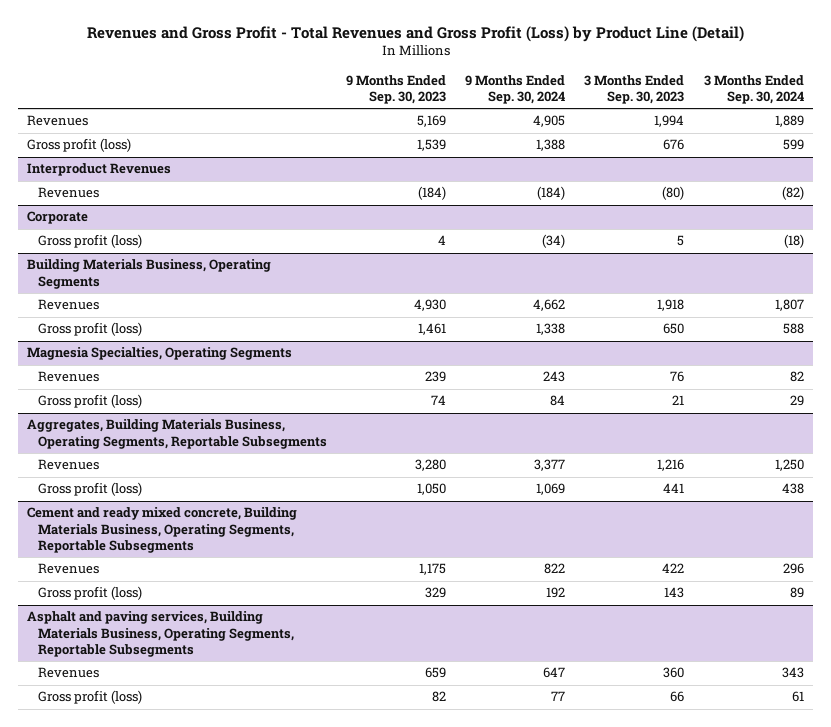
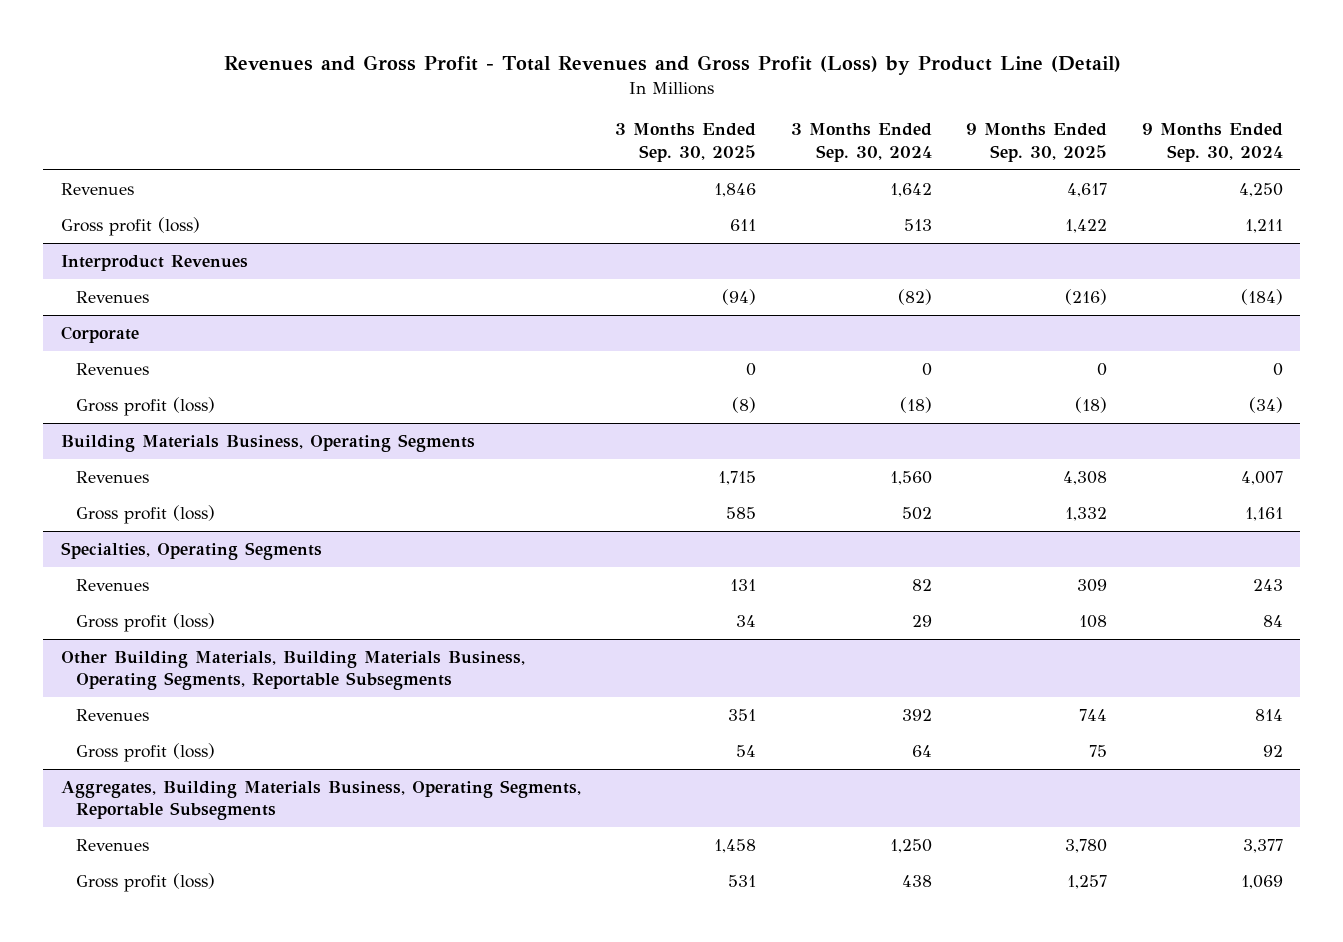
- | 9 Months Ended Sep. 30, 2023 | 9 Months Ended Sep. 30, 2024 | 3 Months Ended Sep. 30, 2023 | 3 Months Ended Sep. 30, 2024
+ | 3 Months Ended Sep. 30, 2025 | 3 Months Ended Sep. 30, 2024 | 9 Months Ended Sep. 30, 2025 | 9 Months Ended Sep. 30, 2024
- Revenues | 5,169 | 4,905 | 1,994 | 1,889
- Gross profit (loss) | 1,539 | 1,388 | 676 | 599
+ Revenues | 1,846 | 1,642 | 4,617 | 4,250
+ Gross profit (loss) | 611 | 513 | 1,422 | 1,211
@ Corporate
+ Revenues | 0 | 0 | 0 | 0
@ Building Materials Business, Operating Segments
- Revenues | 4,930 | 4,662 | 1,918 | 1,807
- Gross profit (loss) | 1,461 | 1,338 | 650 | 588
- Magnesia Specialties, Operating Segments
@ Building Materials Business, Operating Segments
+ Revenues | 1,715 | 1,560 | 4,308 | 4,007
+ Gross profit (loss) | 585 | 502 | 1,332 | 1,161
+ Specialties, Operating Segments
+ Other Building Materials, Building Materials Business, Operating Segments, Reportable Subsegments
+ Revenues | 351 | 392 | 744 | 814
+ Gross profit (loss) | 54 | 64 | 75 | 92
- Cement and ready mixed concrete, Building Materials Business, Operating Segments, Reportable Subsegments
- Revenues | 1,175 | 822 | 422 | 296
- Gross profit (loss) | 329 | 192 | 143 | 89
- Asphalt and paving services, Building Materials Business, Operating Segments, Reportable Subsegments
- Revenues | 659 | 647 | 360 | 343
- Gross profit (loss) | 82 | 77 | 66 | 61

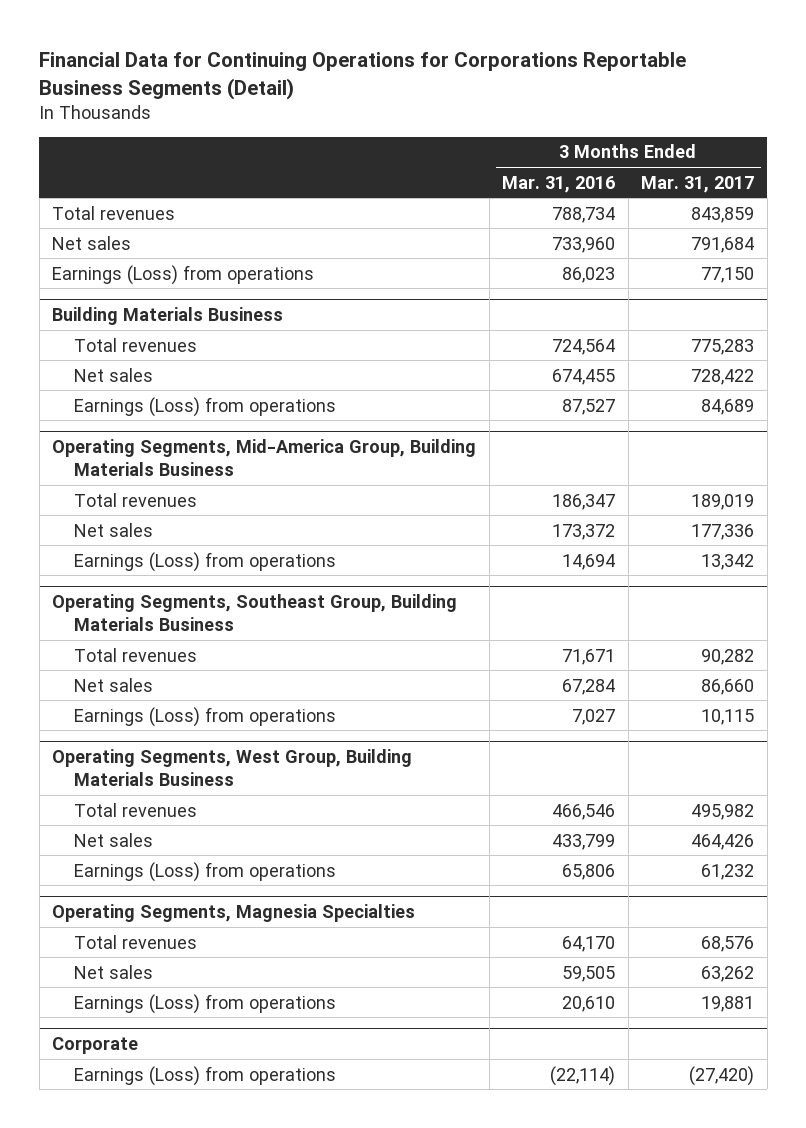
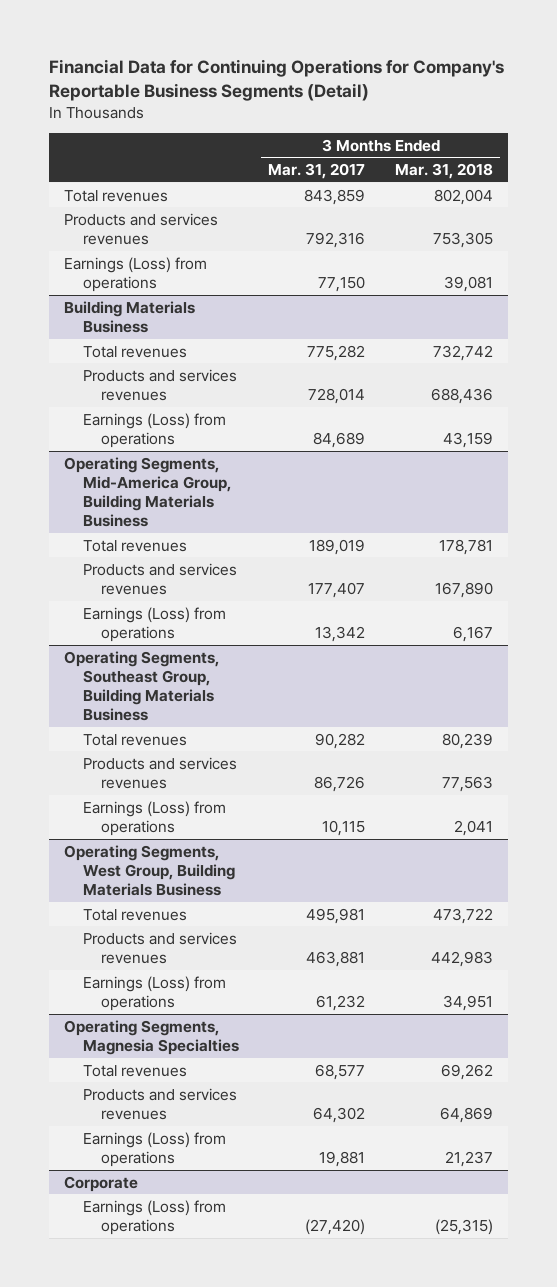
- Financial Data for Continuing Operations for Corporations Reportable Business Segments (Detail)
+ Financial Data for Continuing Operations for Company's Reportable Business Segments (Detail)
- | 3 Months Ended Mar. 31, 2016 | 3 Months Ended Mar. 31, 2017
+ | 3 Months Ended Mar. 31, 2017 | 3 Months Ended Mar. 31, 2018
- Net sales | 733,960 | 791,684
+ Products and services revenues | 792,316 | 753,305
@ Building Materials Business
- Total revenues | 724,564 | 775,283
- Net sales | 674,455 | 728,422
+ Total revenues | 775,282 | 732,742
+ Products and services revenues | 728,014 | 688,436
@ Operating Segments, Mid-America Group, Building Materials Business
- Net sales | 173,372 | 177,336
+ Products and services revenues | 177,407 | 167,890
@ Operating Segments, Southeast Group, Building Materials Business
- Net sales | 67,284 | 86,660
+ Products and services revenues | 86,726 | 77,563
@ Operating Segments, West Group, Building Materials Business
- Total revenues | 466,546 | 495,982
- Net sales | 433,799 | 464,426
+ Total revenues | 495,981 | 473,722
+ Products and services revenues | 463,881 | 442,983
@ Operating Segments, Magnesia Specialties
- Total revenues | 64,170 | 68,576
- Net sales | 59,505 | 63,262
+ Total revenues | 68,577 | 69,262
+ Products and services revenues | 64,302 | 64,869

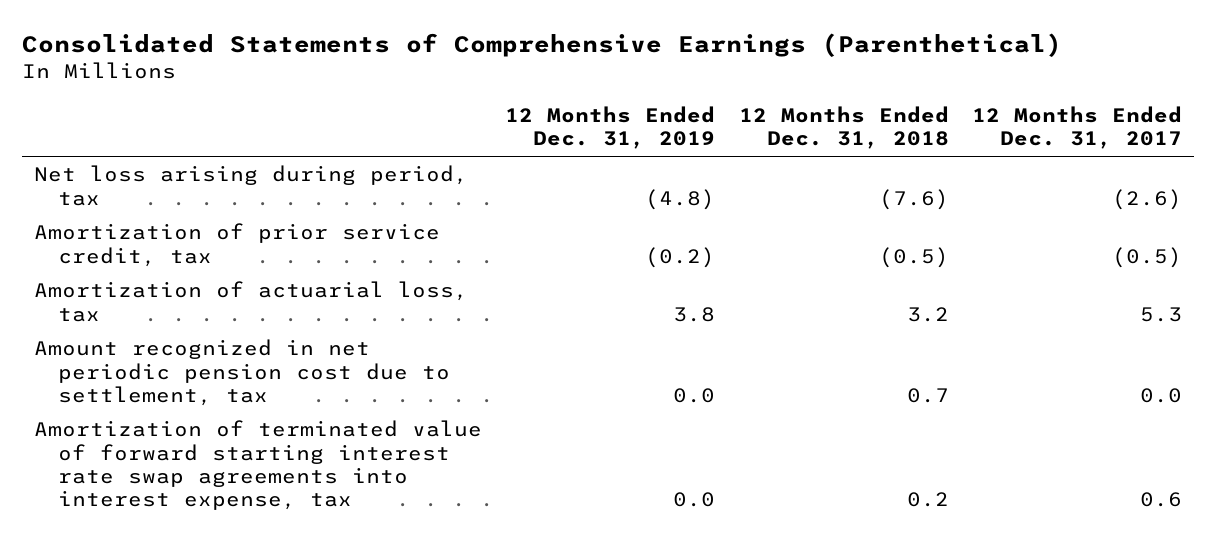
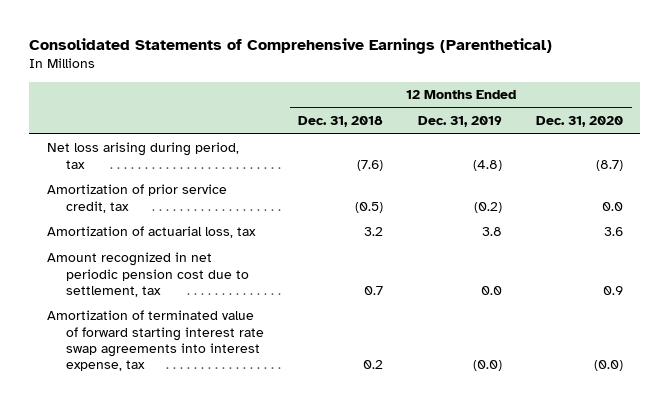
- | 12 Months Ended Dec. 31, 2019 | 12 Months Ended Dec. 31, 2018 | 12 Months Ended Dec. 31, 2017
+ | 12 Months Ended Dec. 31, 2018 | 12 Months Ended Dec. 31, 2019 | 12 Months Ended Dec. 31, 2020
- Amortization of terminated value of forward starting interest rate swap agreements into interest expense, tax | 0.0 | 0.2 | 0.6
+ Amortization of terminated value of forward starting interest rate swap agreements into interest expense, tax | 0.2 | (0.0) | (0.0)

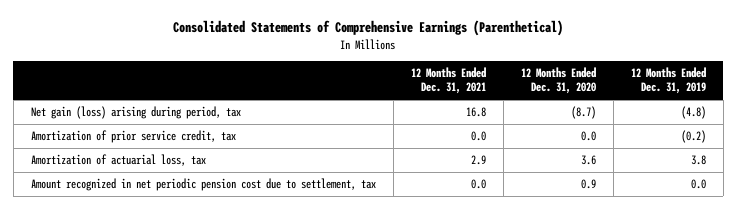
- | 12 Months Ended Dec. 31, 2018 | 12 Months Ended Dec. 31, 2019 | 12 Months Ended Dec. 31, 2020
+ | 12 Months Ended Dec. 31, 2021 | 12 Months Ended Dec. 31, 2020 | 12 Months Ended Dec. 31, 2019
- Net loss arising during period, tax | (7.6) | (4.8) | (8.7)
+ Net gain (loss) arising during period, tax | 16.8 | (8.7) | (4.8)
- Amortization of terminated value of forward starting interest rate swap agreements into interest expense, tax | 0.2 | (0.0) | (0.0)

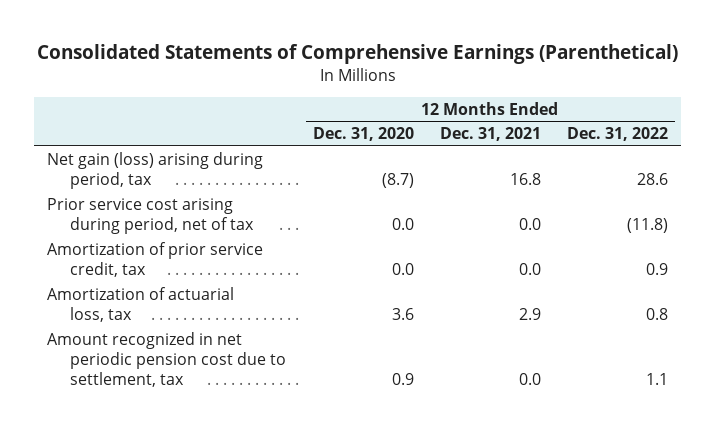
- | 12 Months Ended Dec. 31, 2021 | 12 Months Ended Dec. 31, 2020 | 12 Months Ended Dec. 31, 2019
+ | 12 Months Ended Dec. 31, 2020 | 12 Months Ended Dec. 31, 2021 | 12 Months Ended Dec. 31, 2022
+ Prior service cost arising during period, net of tax | 0.0 | 0.0 | (11.8)

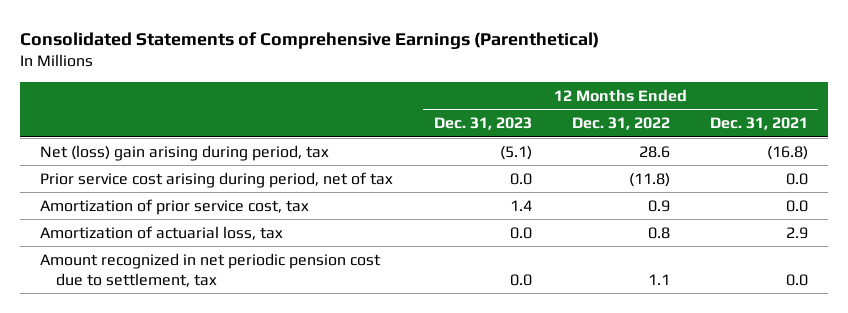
- | 12 Months Ended Dec. 31, 2020 | 12 Months Ended Dec. 31, 2021 | 12 Months Ended Dec. 31, 2022
+ | 12 Months Ended Dec. 31, 2023 | 12 Months Ended Dec. 31, 2022 | 12 Months Ended Dec. 31, 2021
- Net gain (loss) arising during period, tax | (8.7) | 16.8 | 28.6
+ Net (loss) gain arising during period, tax | (5.1) | 28.6 | (16.8)
- Amortization of prior service credit, tax | 0.0 | 0.0 | 0.9
+ Amortization of prior service cost, tax | 1.4 | 0.9 | 0.0

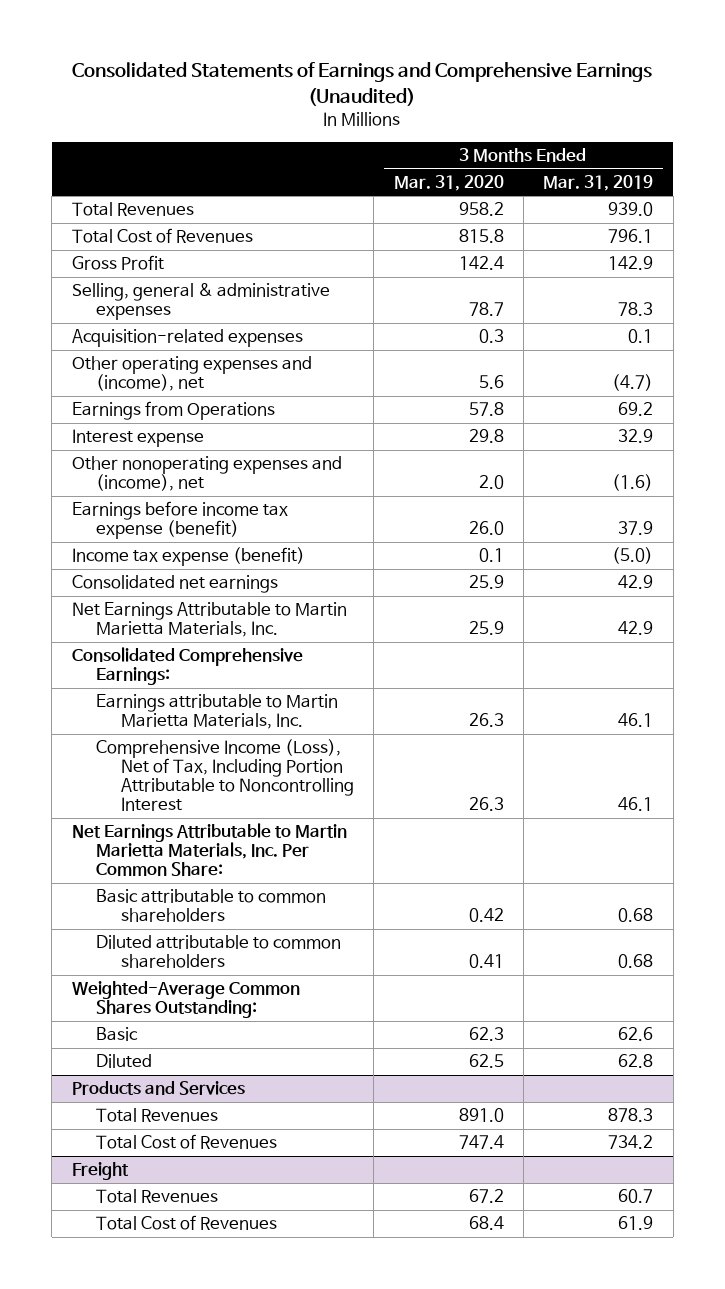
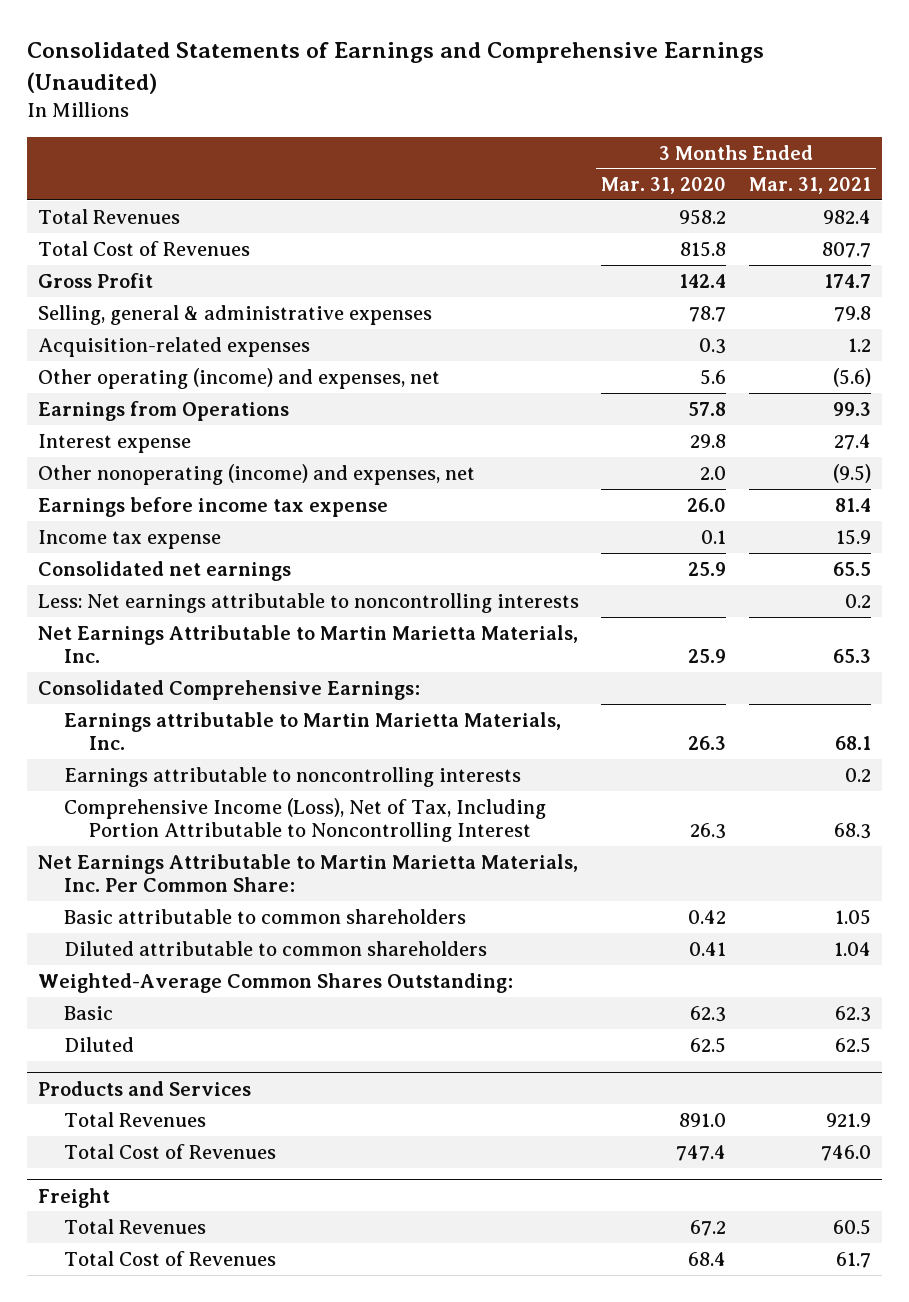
- | 3 Months Ended Mar. 31, 2020 | 3 Months Ended Mar. 31, 2019
+ | 3 Months Ended Mar. 31, 2020 | 3 Months Ended Mar. 31, 2021
- Other operating expenses and (income), net | 5.6 | (4.7)
+ Other operating (income) and expenses, net | 5.6 | (5.6)
- Other nonoperating expenses and (income), net | 2.0 | (1.6)
- Earnings before income tax expense (benefit) | 26.0 | 37.9
- Income tax expense (benefit) | 0.1 | (5.0)
+ Other nonoperating (income) and expenses, net | 2.0 | (9.5)
+ Earnings before income tax expense | 26.0 | 81.4
+ Income tax expense | 0.1 | 15.9
+ Less: Net earnings attributable to noncontrolling interests | | 0.2
+ Earnings attributable to noncontrolling interests | | 0.2

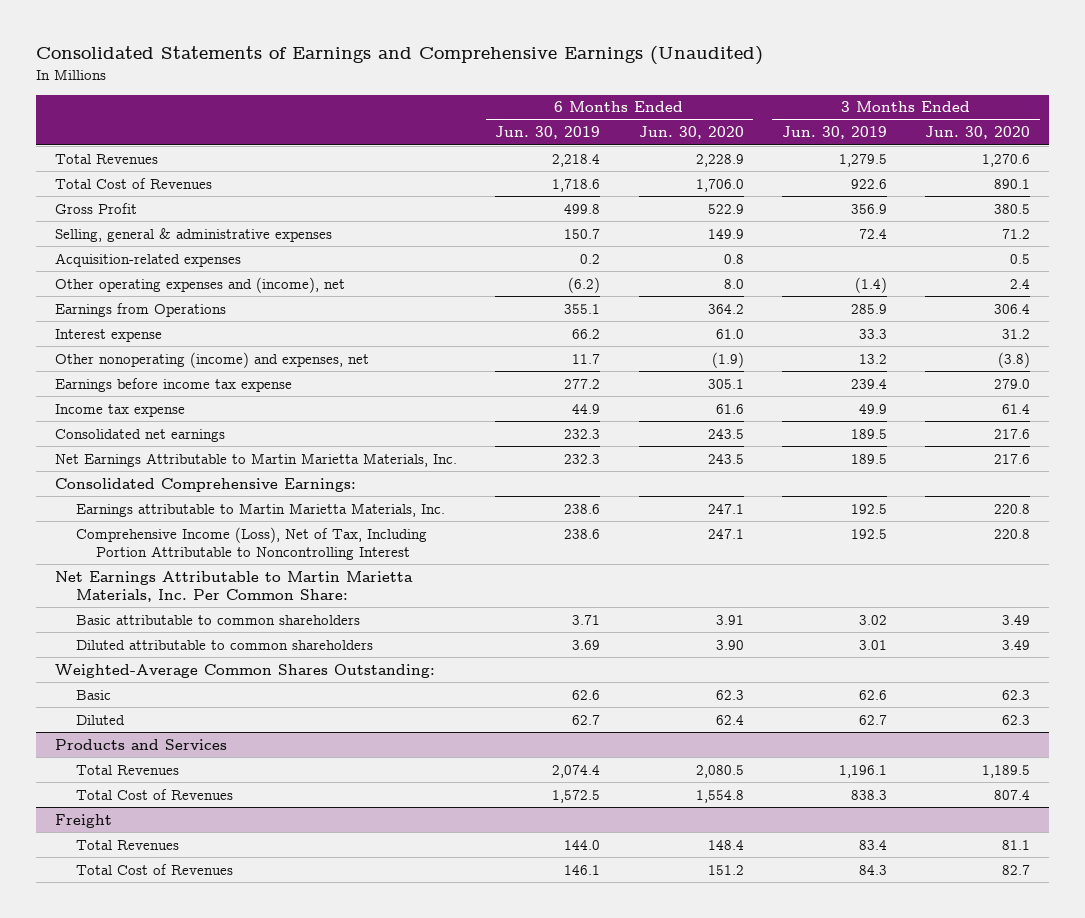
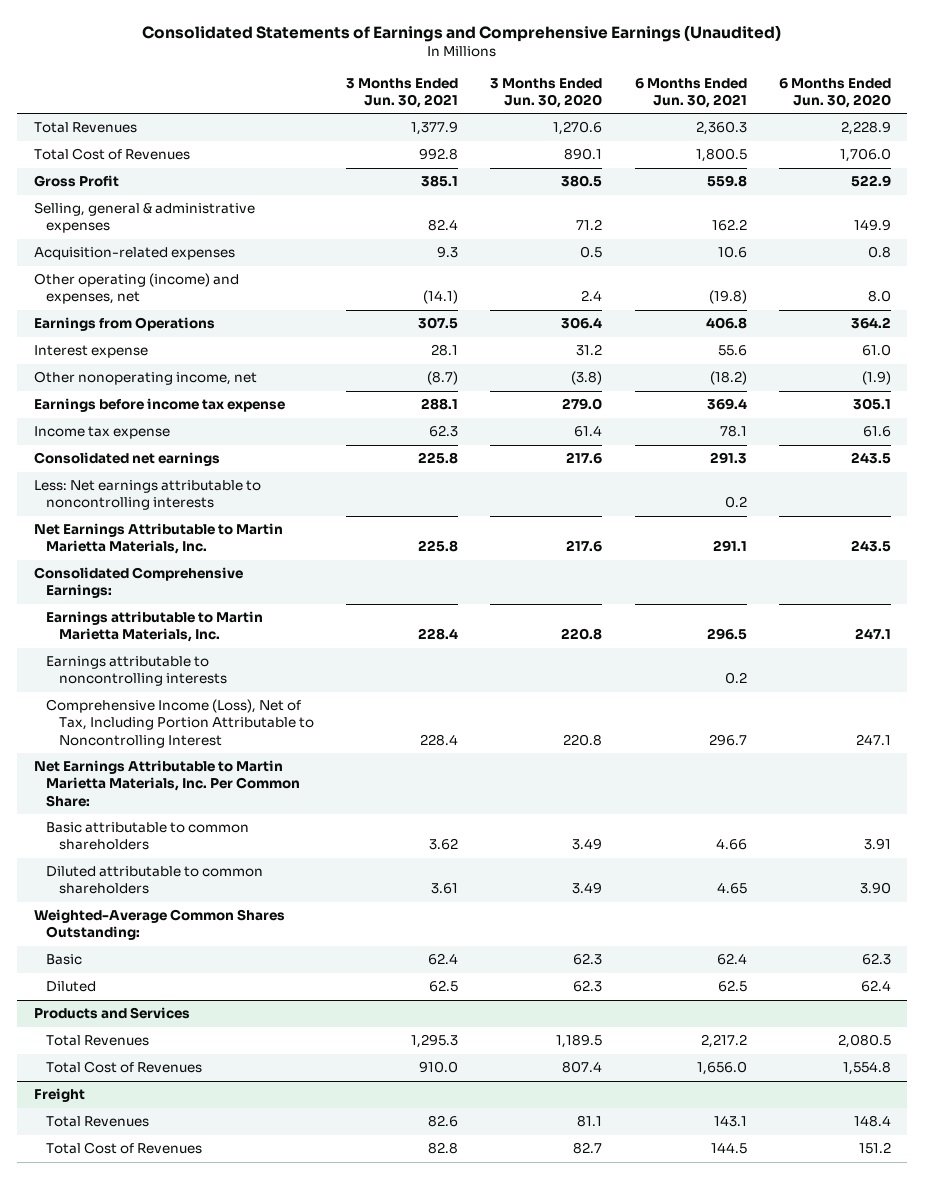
- | 6 Months Ended Jun. 30, 2019 | 6 Months Ended Jun. 30, 2020 | 3 Months Ended Jun. 30, 2019 | 3 Months Ended Jun. 30, 2020
+ | 3 Months Ended Jun. 30, 2021 | 3 Months Ended Jun. 30, 2020 | 6 Months Ended Jun. 30, 2021 | 6 Months Ended Jun. 30, 2020
- Other operating expenses and (income), net | (6.2) | 8.0 | (1.4) | 2.4
+ Other operating (income) and expenses, net | (14.1) | 2.4 | (19.8) | 8.0
- Other nonoperating (income) and expenses, net | 11.7 | (1.9) | 13.2 | (3.8)
+ Other nonoperating income, net | (8.7) | (3.8) | (18.2) | (1.9)
+ Less: Net earnings attributable to noncontrolling interests | | | 0.2 |
+ Earnings attributable to noncontrolling interests | | | 0.2 |

